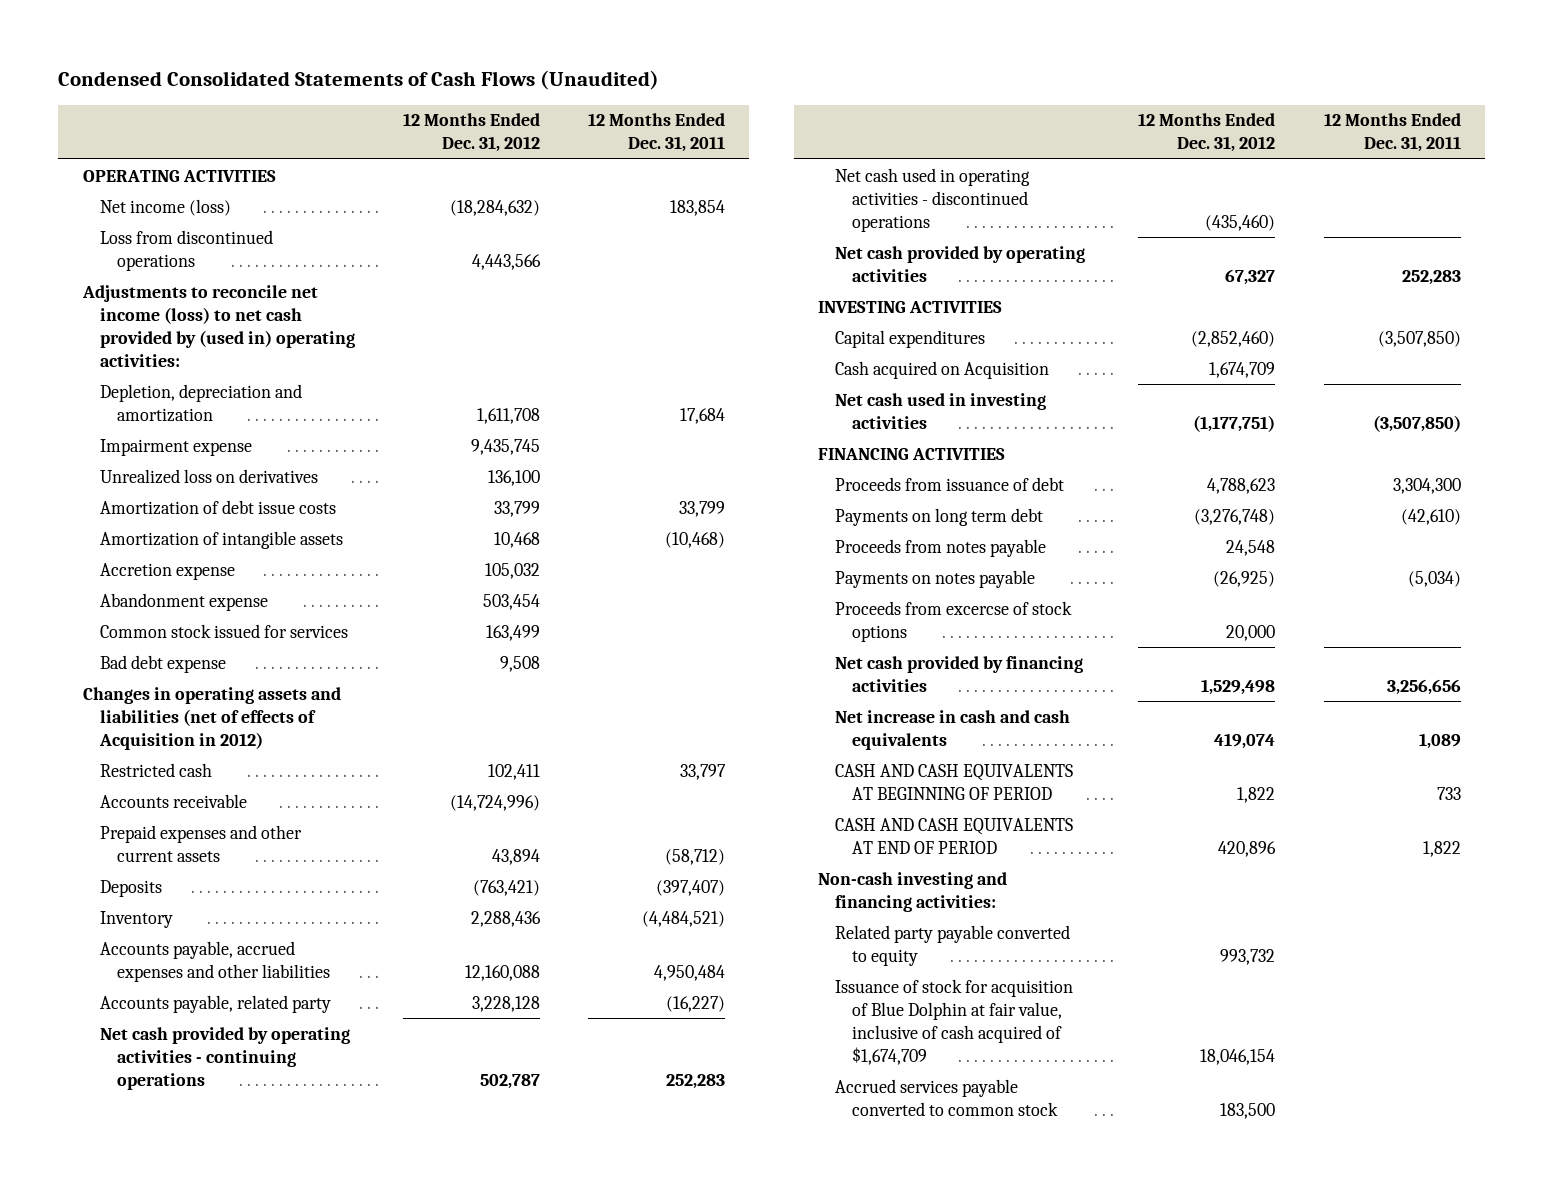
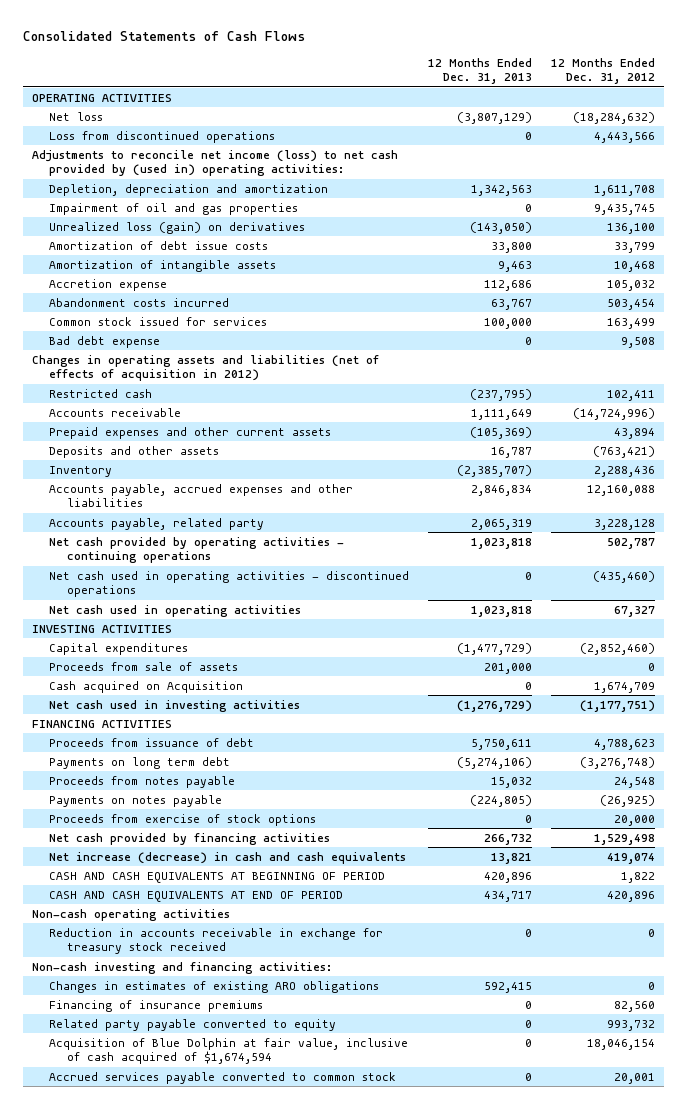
- Condensed Consolidated Statements of Cash Flows (Unaudited)
+ Consolidated Statements of Cash Flows
- | 12 Months Ended Dec. 31, 2012 | 12 Months Ended Dec. 31, 2011
+ | 12 Months Ended Dec. 31, 2013 | 12 Months Ended Dec. 31, 2012
- Net income (loss) | (18,284,632) | 183,854
+ Net loss | (3,807,129) | (18,284,632)
- Impairment expense | 9,435,745 |
- Unrealized loss on derivatives | 136,100 |
+ Impairment of oil and gas properties | 0 | 9,435,745
+ Unrealized loss (gain) on derivatives | (143,050) | 136,100
- Abandonment expense | 503,454 |
+ Abandonment costs incurred | 63,767 | 503,454
- Changes in operating assets and liabilities (net of effects of Acquisition in 2012)
+ Changes in operating assets and liabilities (net of effects of acquisition in 2012)
- Deposits | (763,421) | (397,407)
+ Deposits and other assets | 16,787 | (763,421)
- Net cash provided by operating activities | 67,327 | 252,283
+ Net cash used in operating activities | 1,023,818 | 67,327
+ Proceeds from sale of assets | 201,000 | 0
- Proceeds from excercse of stock options | 20,000 |
+ Proceeds from exercise of stock options | 0 | 20,000
- Net increase in cash and cash equivalents | 419,074 | 1,089
+ Net increase (decrease) in cash and cash equivalents | 13,821 | 419,074
+ Non-cash operating activities
+ Reduction in accounts receivable in exchange for treasury stock received | 0 | 0
+ Changes in estimates of existing ARO obligations | 592,415 | 0
+ Financing of insurance premiums | 0 | 82,560
- Issuance of stock for acquisition of Blue Dolphin at fair value, inclusive of cash acquired of $1,674,709 | 18,046,154 |
- Accrued services payable converted to common stock | 183,500 |
+ Acquisition of Blue Dolphin at fair value, inclusive of cash acquired of $1,674,594 | 0 | 18,046,154
+ Accrued services payable converted to common stock | 0 | 20,001

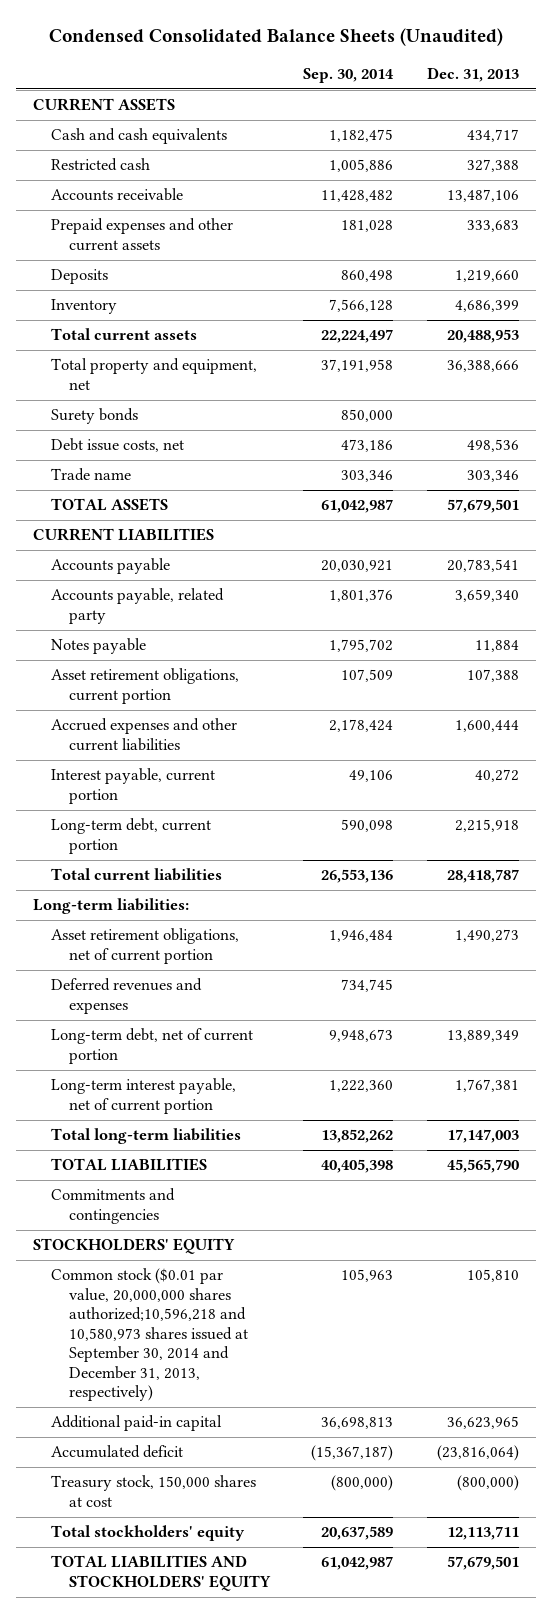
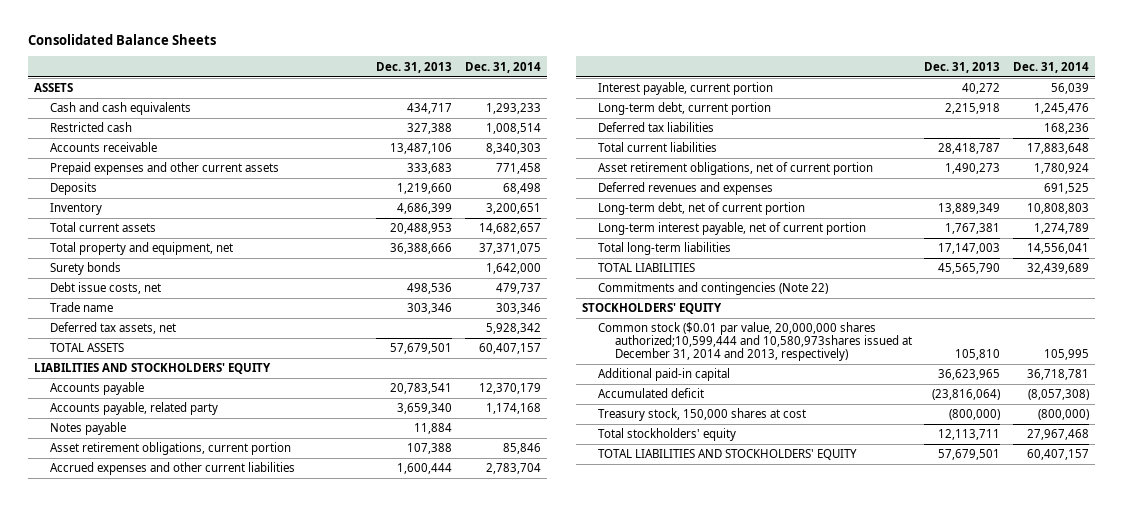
- Condensed Consolidated Balance Sheets (Unaudited)
+ Consolidated Balance Sheets
- | Sep. 30, 2014 | Dec. 31, 2013
+ | Dec. 31, 2013 | Dec. 31, 2014
- CURRENT ASSETS
+ ASSETS
+ Deferred tax assets, net | | 5,928,342
- CURRENT LIABILITIES
+ LIABILITIES AND STOCKHOLDERS' EQUITY
+ Deferred tax liabilities | | 168,236
- Long-term liabilities:
- Commitments and contingencies
+ Commitments and contingencies (Note 22)
- Common stock ($0.01 par value, 20,000,000 shares authorized;10,596,218 and 10,580,973 shares issued at September 30, 2014 and December 31, 2013, respectively) | 105,963 | 105,810
+ Common stock ($0.01 par value, 20,000,000 shares authorized;10,599,444 and 10,580,973shares issued at December 31, 2014 and 2013, respectively) | 105,810 | 105,995

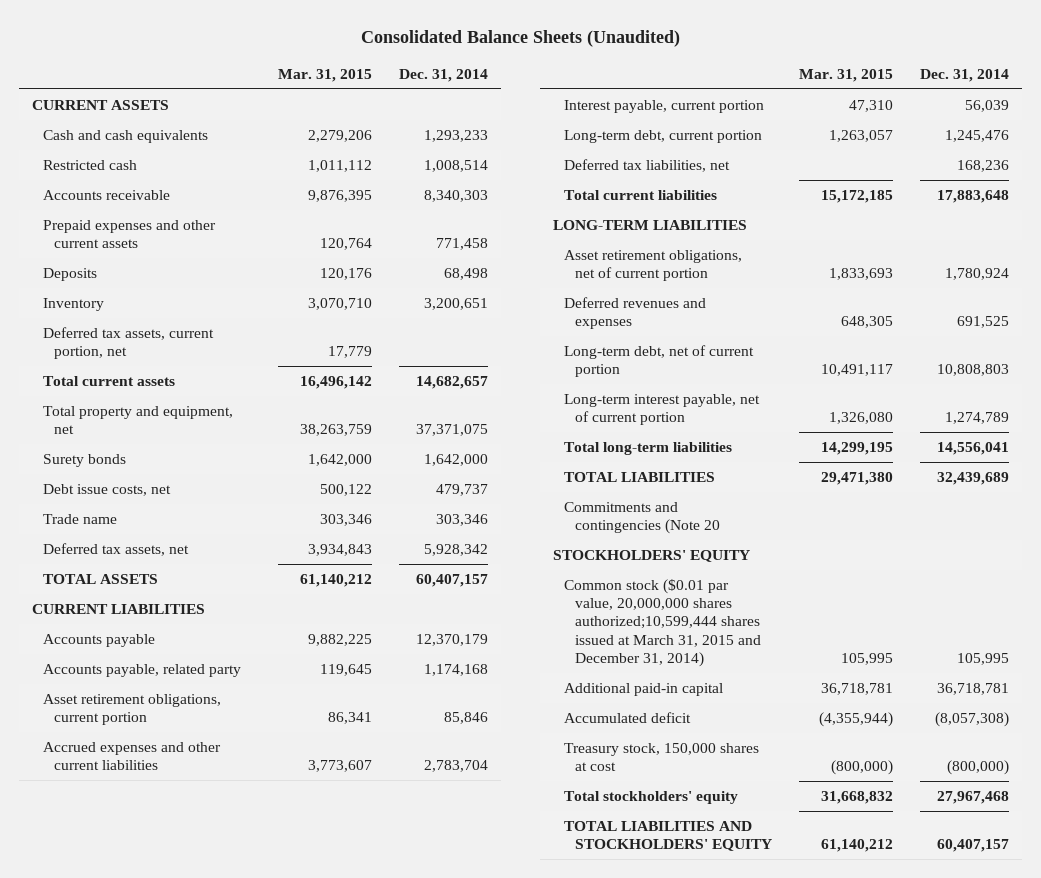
- Consolidated Balance Sheets
+ Consolidated Balance Sheets (Unaudited)
- | Dec. 31, 2013 | Dec. 31, 2014
+ | Mar. 31, 2015 | Dec. 31, 2014
- ASSETS
+ CURRENT ASSETS
+ Deferred tax assets, current portion, net | 17,779 |
- LIABILITIES AND STOCKHOLDERS' EQUITY
+ CURRENT LIABILITIES
- Notes payable | 11,884 |
- Deferred tax liabilities | | 168,236
+ Deferred tax liabilities, net | | 168,236
+ LONG-TERM LIABILITIES
- Commitments and contingencies (Note 22)
+ Commitments and contingencies (Note 20
- Common stock ($0.01 par value, 20,000,000 shares authorized;10,599,444 and 10,580,973shares issued at December 31, 2014 and 2013, respectively) | 105,810 | 105,995
+ Common stock ($0.01 par value, 20,000,000 shares authorized;10,599,444 shares issued at March 31, 2015 and December 31, 2014) | 105,995 | 105,995

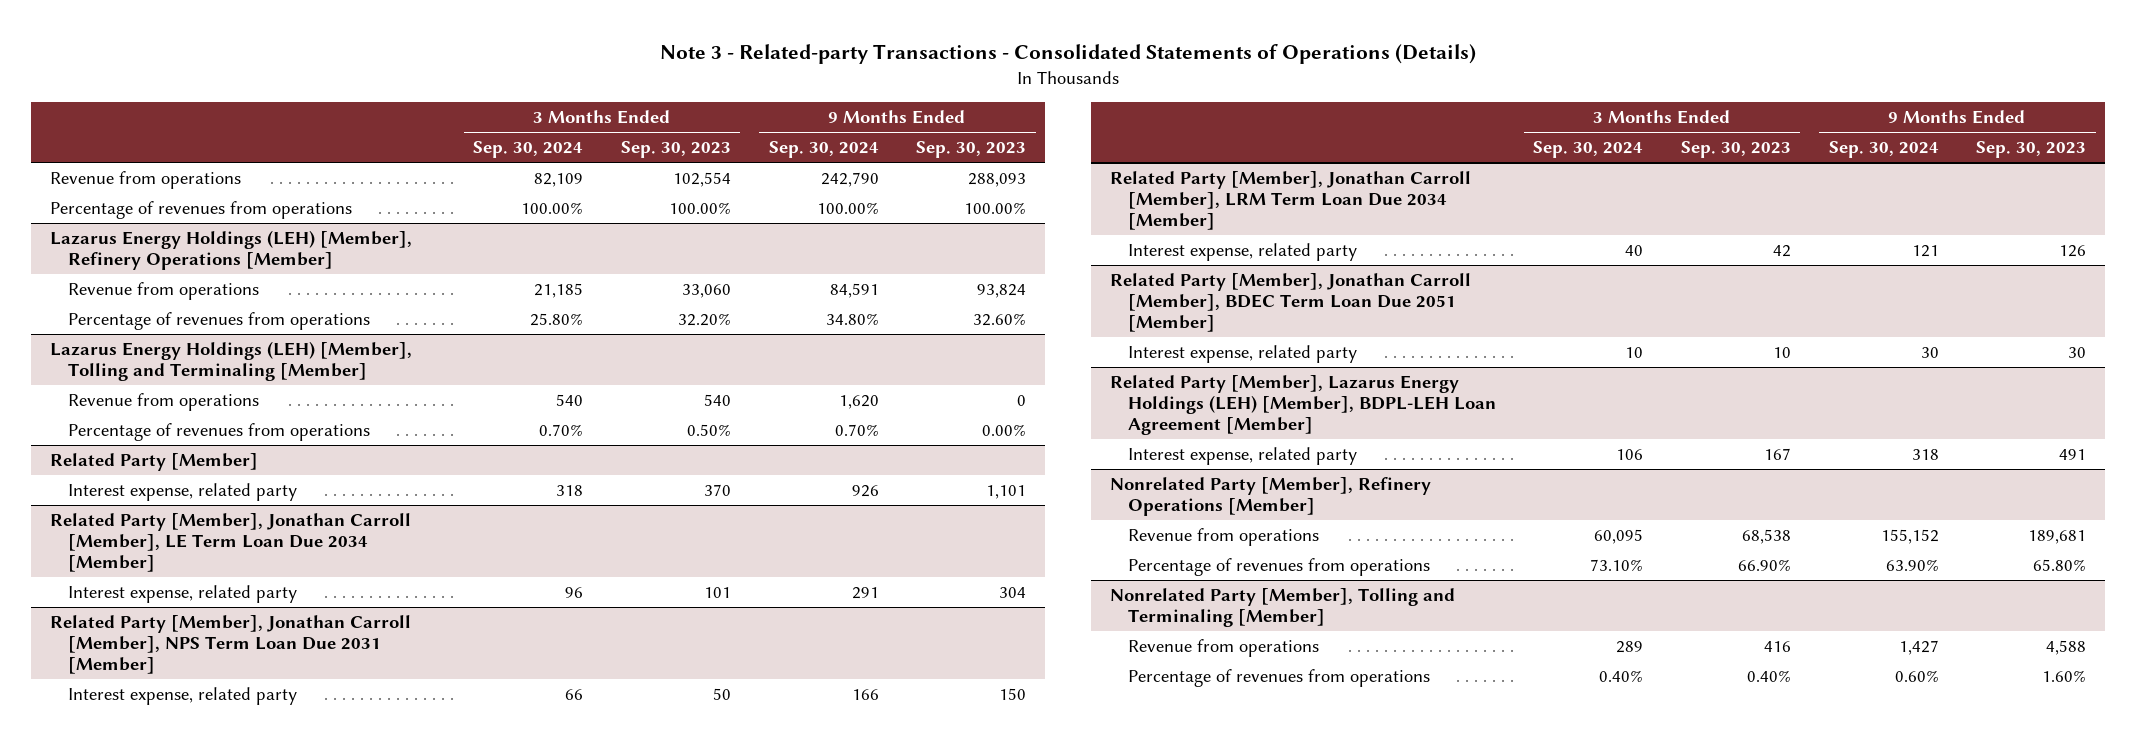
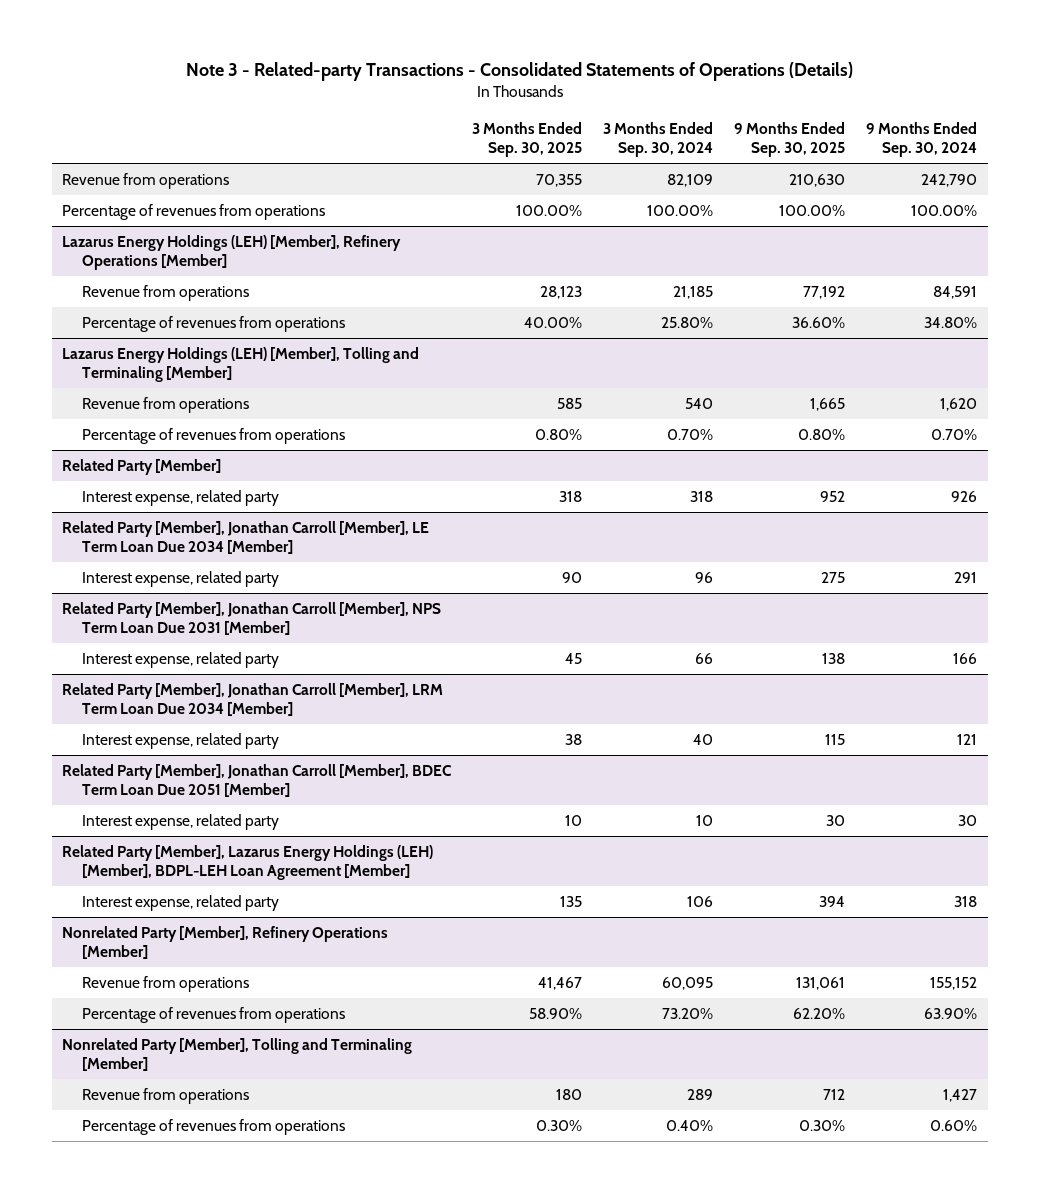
- | 3 Months Ended Sep. 30, 2024 | 3 Months Ended Sep. 30, 2023 | 9 Months Ended Sep. 30, 2024 | 9 Months Ended Sep. 30, 2023
+ | 3 Months Ended Sep. 30, 2025 | 3 Months Ended Sep. 30, 2024 | 9 Months Ended Sep. 30, 2025 | 9 Months Ended Sep. 30, 2024
@ Nonrelated Party [Member], Refinery Operations [Member]
- Percentage of revenues from operations | 73.10% | 66.90% | 63.90% | 65.80%
+ Percentage of revenues from operations | 58.90% | 73.20% | 62.20% | 63.90%

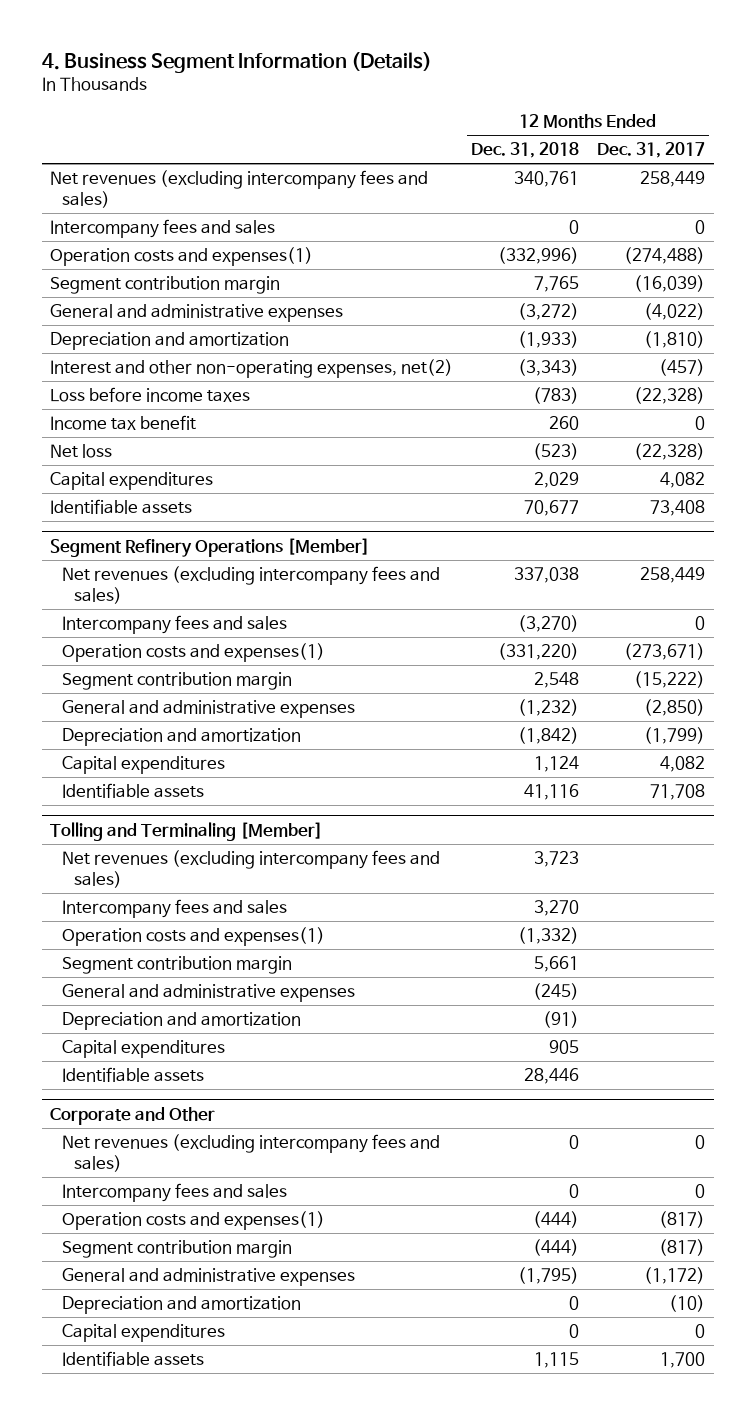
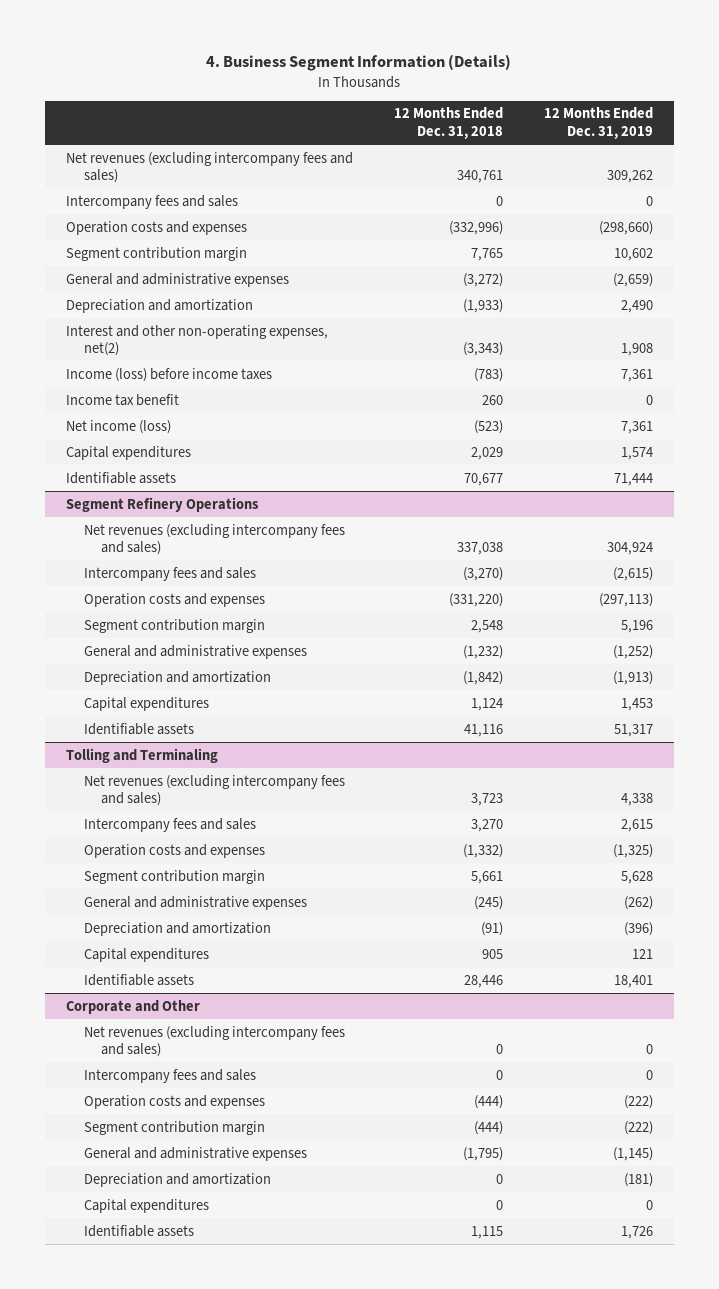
- | 12 Months Ended Dec. 31, 2018 | 12 Months Ended Dec. 31, 2017
+ | 12 Months Ended Dec. 31, 2018 | 12 Months Ended Dec. 31, 2019
- Operation costs and expenses(1) | (332,996) | (274,488)
+ Operation costs and expenses | (332,996) | (298,660)
- Loss before income taxes | (783) | (22,328)
+ Income (loss) before income taxes | (783) | 7,361
- Net loss | (523) | (22,328)
+ Net income (loss) | (523) | 7,361
- Segment Refinery Operations [Member]
+ Segment Refinery Operations
- Operation costs and expenses(1) | (331,220) | (273,671)
+ Operation costs and expenses | (331,220) | (297,113)
- Tolling and Terminaling [Member]
+ Tolling and Terminaling
- Operation costs and expenses(1) | (1,332) |
+ Operation costs and expenses | (1,332) | (1,325)
@ Corporate and Other
- Operation costs and expenses(1) | (444) | (817)
+ Operation costs and expenses | (444) | (222)

